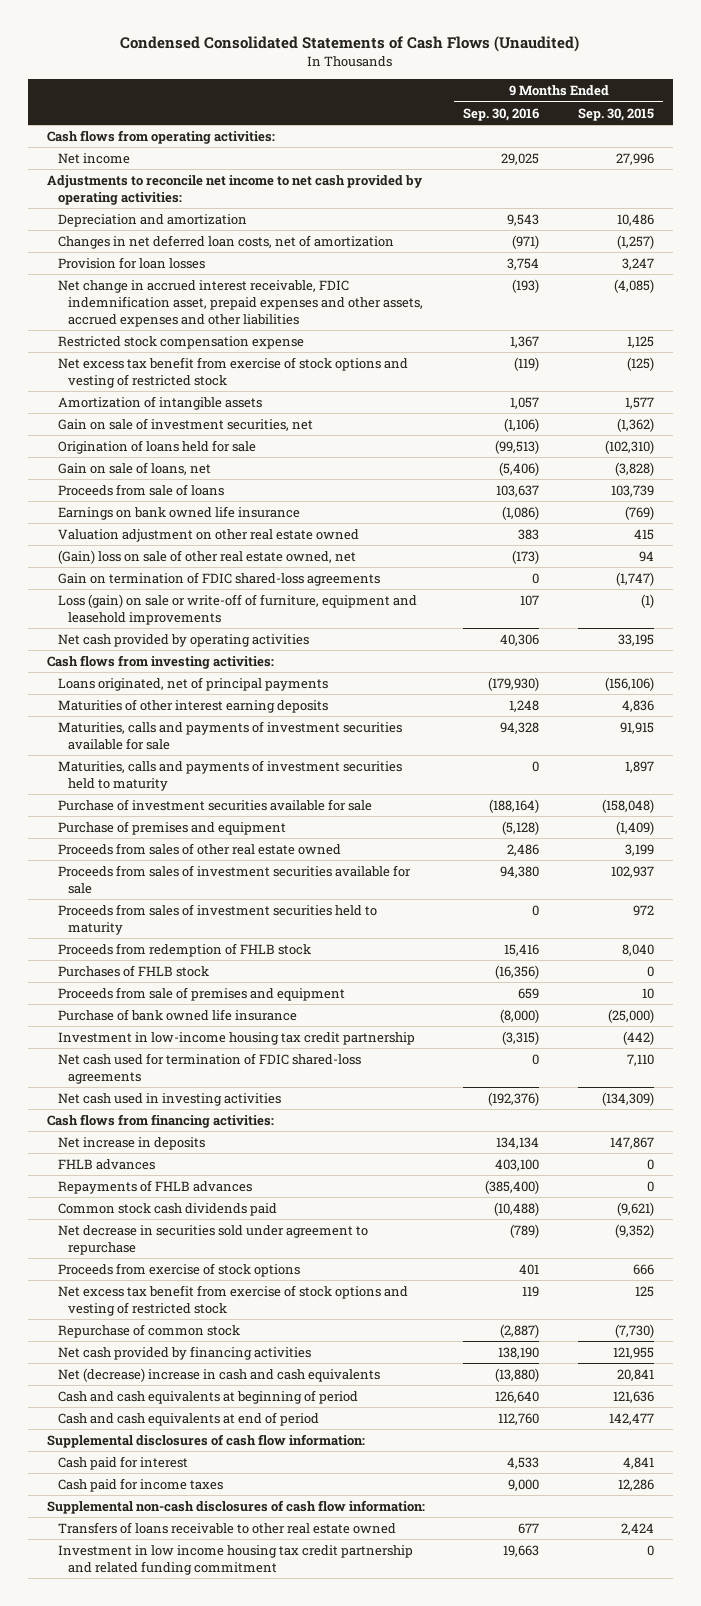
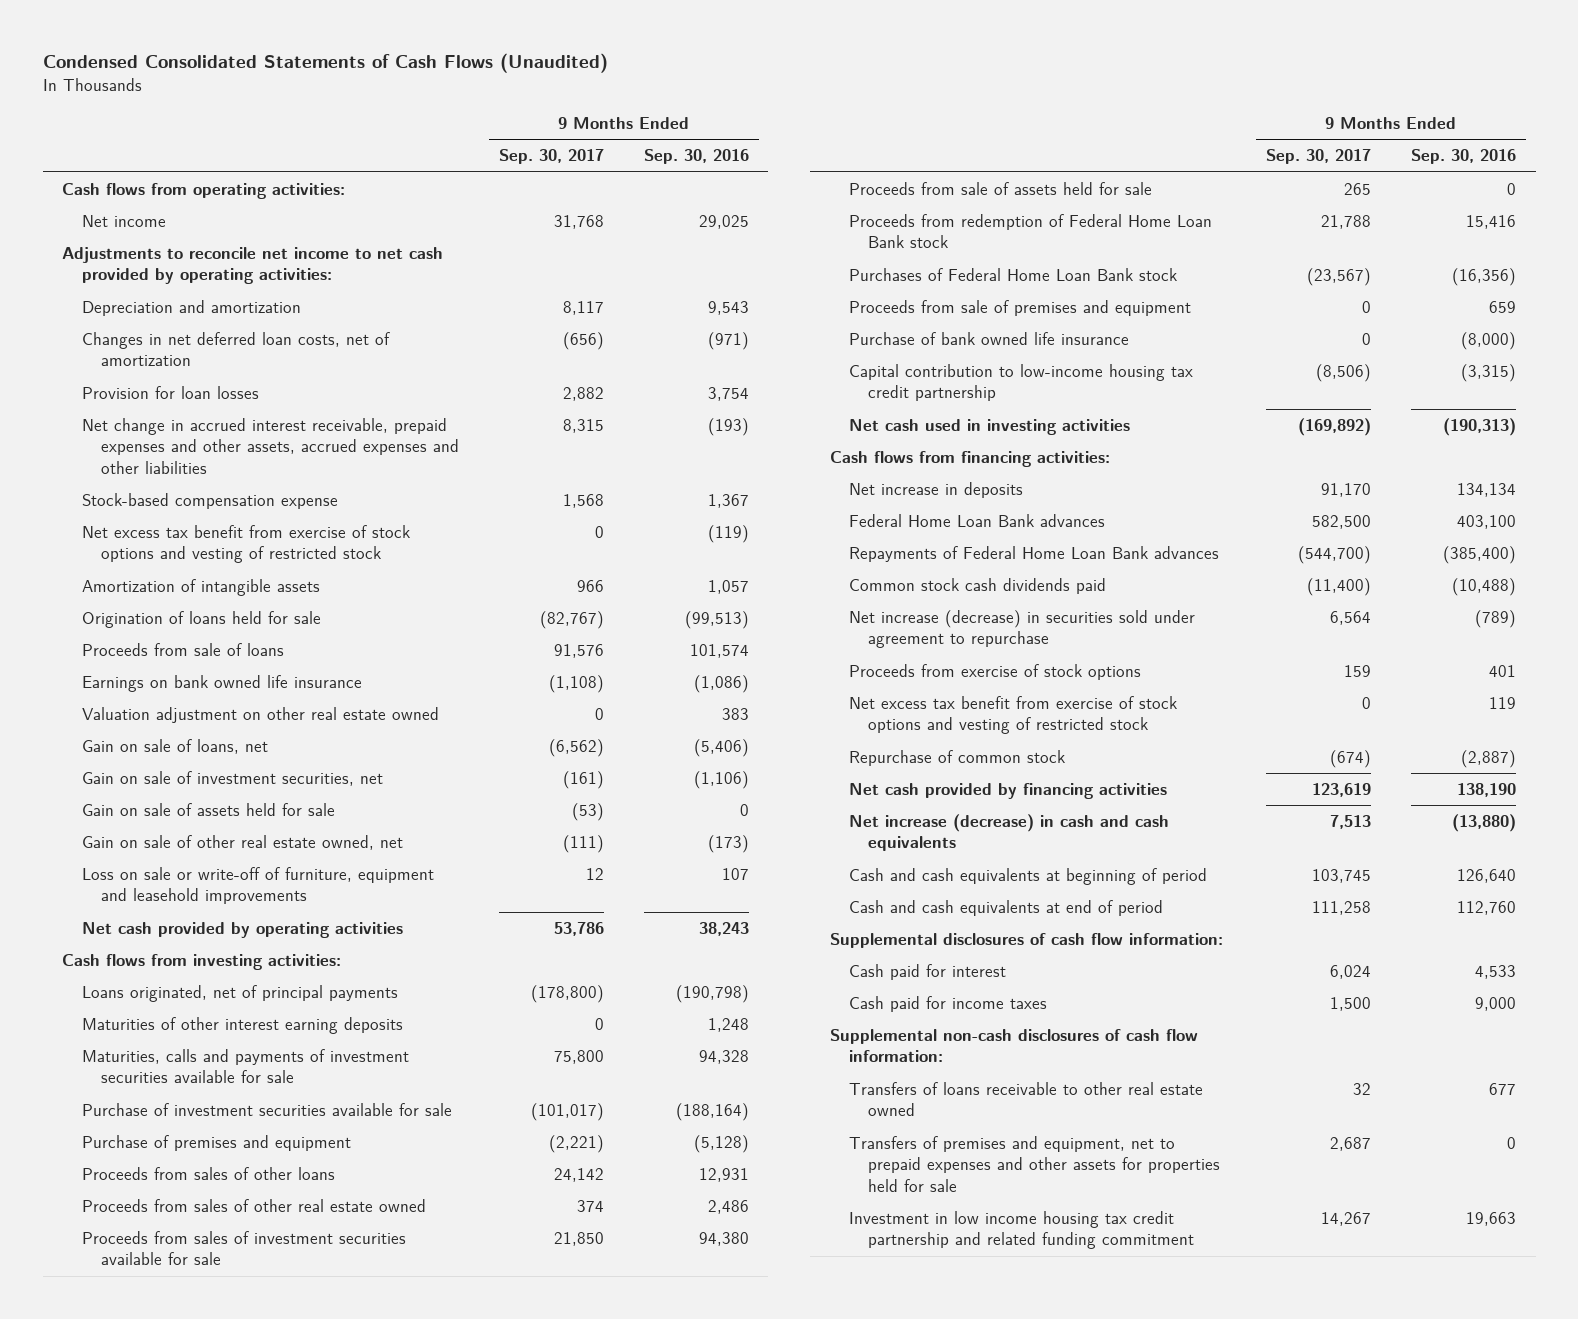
- | 9 Months Ended Sep. 30, 2016 | 9 Months Ended Sep. 30, 2015
+ | 9 Months Ended Sep. 30, 2017 | 9 Months Ended Sep. 30, 2016
- Net change in accrued interest receivable, FDIC indemnification asset, prepaid expenses and other assets, accrued expenses and other liabilities | (193) | (4,085)
- Restricted stock compensation expense | 1,367 | 1,125
+ Net change in accrued interest receivable, prepaid expenses and other assets, accrued expenses and other liabilities | 8,315 | (193)
+ Stock-based compensation expense | 1,568 | 1,367
- Proceeds from sale of loans | 103,637 | 103,739
+ Proceeds from sale of loans | 91,576 | 101,574
- (Gain) loss on sale of other real estate owned, net | (173) | 94
- Gain on termination of FDIC shared-loss agreements | 0 | (1,747)
- Loss (gain) on sale or write-off of furniture, equipment and leasehold improvements | 107 | (1)
- Net cash provided by operating activities | 40,306 | 33,195
moved down: Gain on sale of loans, net | (6,562) | (5,406)
moved down: Gain on sale of investment securities, net | (161) | (1,106)
+ Gain on sale of assets held for sale | (53) | 0
+ Gain on sale of other real estate owned, net | (111) | (173)
+ Loss on sale or write-off of furniture, equipment and leasehold improvements | 12 | 107
+ Net cash provided by operating activities | 53,786 | 38,243
- Loans originated, net of principal payments | (179,930) | (156,106)
+ Loans originated, net of principal payments | (178,800) | (190,798)
- Maturities, calls and payments of investment securities held to maturity | 0 | 1,897
+ Proceeds from sales of other loans | 24,142 | 12,931
- Proceeds from sales of investment securities held to maturity | 0 | 972
- Proceeds from redemption of FHLB stock | 15,416 | 8,040
- Purchases of FHLB stock | (16,356) | 0
+ Proceeds from sale of assets held for sale | 265 | 0
+ Proceeds from redemption of Federal Home Loan Bank stock | 21,788 | 15,416
+ Purchases of Federal Home Loan Bank stock | (23,567) | (16,356)
- Investment in low-income housing tax credit partnership | (3,315) | (442)
- Net cash used for termination of FDIC shared-loss agreements | 0 | 7,110
- Net cash used in investing activities | (192,376) | (134,309)
+ Capital contribution to low-income housing tax credit partnership | (8,506) | (3,315)
+ Net cash used in investing activities | (169,892) | (190,313)
- FHLB advances | 403,100 | 0
- Repayments of FHLB advances | (385,400) | 0
+ Federal Home Loan Bank advances | 582,500 | 403,100
+ Repayments of Federal Home Loan Bank advances | (544,700) | (385,400)
- Net decrease in securities sold under agreement to repurchase | (789) | (9,352)
+ Net increase (decrease) in securities sold under agreement to repurchase | 6,564 | (789)
- Net (decrease) increase in cash and cash equivalents | (13,880) | 20,841
+ Net increase (decrease) in cash and cash equivalents | 7,513 | (13,880)
+ Transfers of premises and equipment, net to prepaid expenses and other assets for properties held for sale | 2,687 | 0

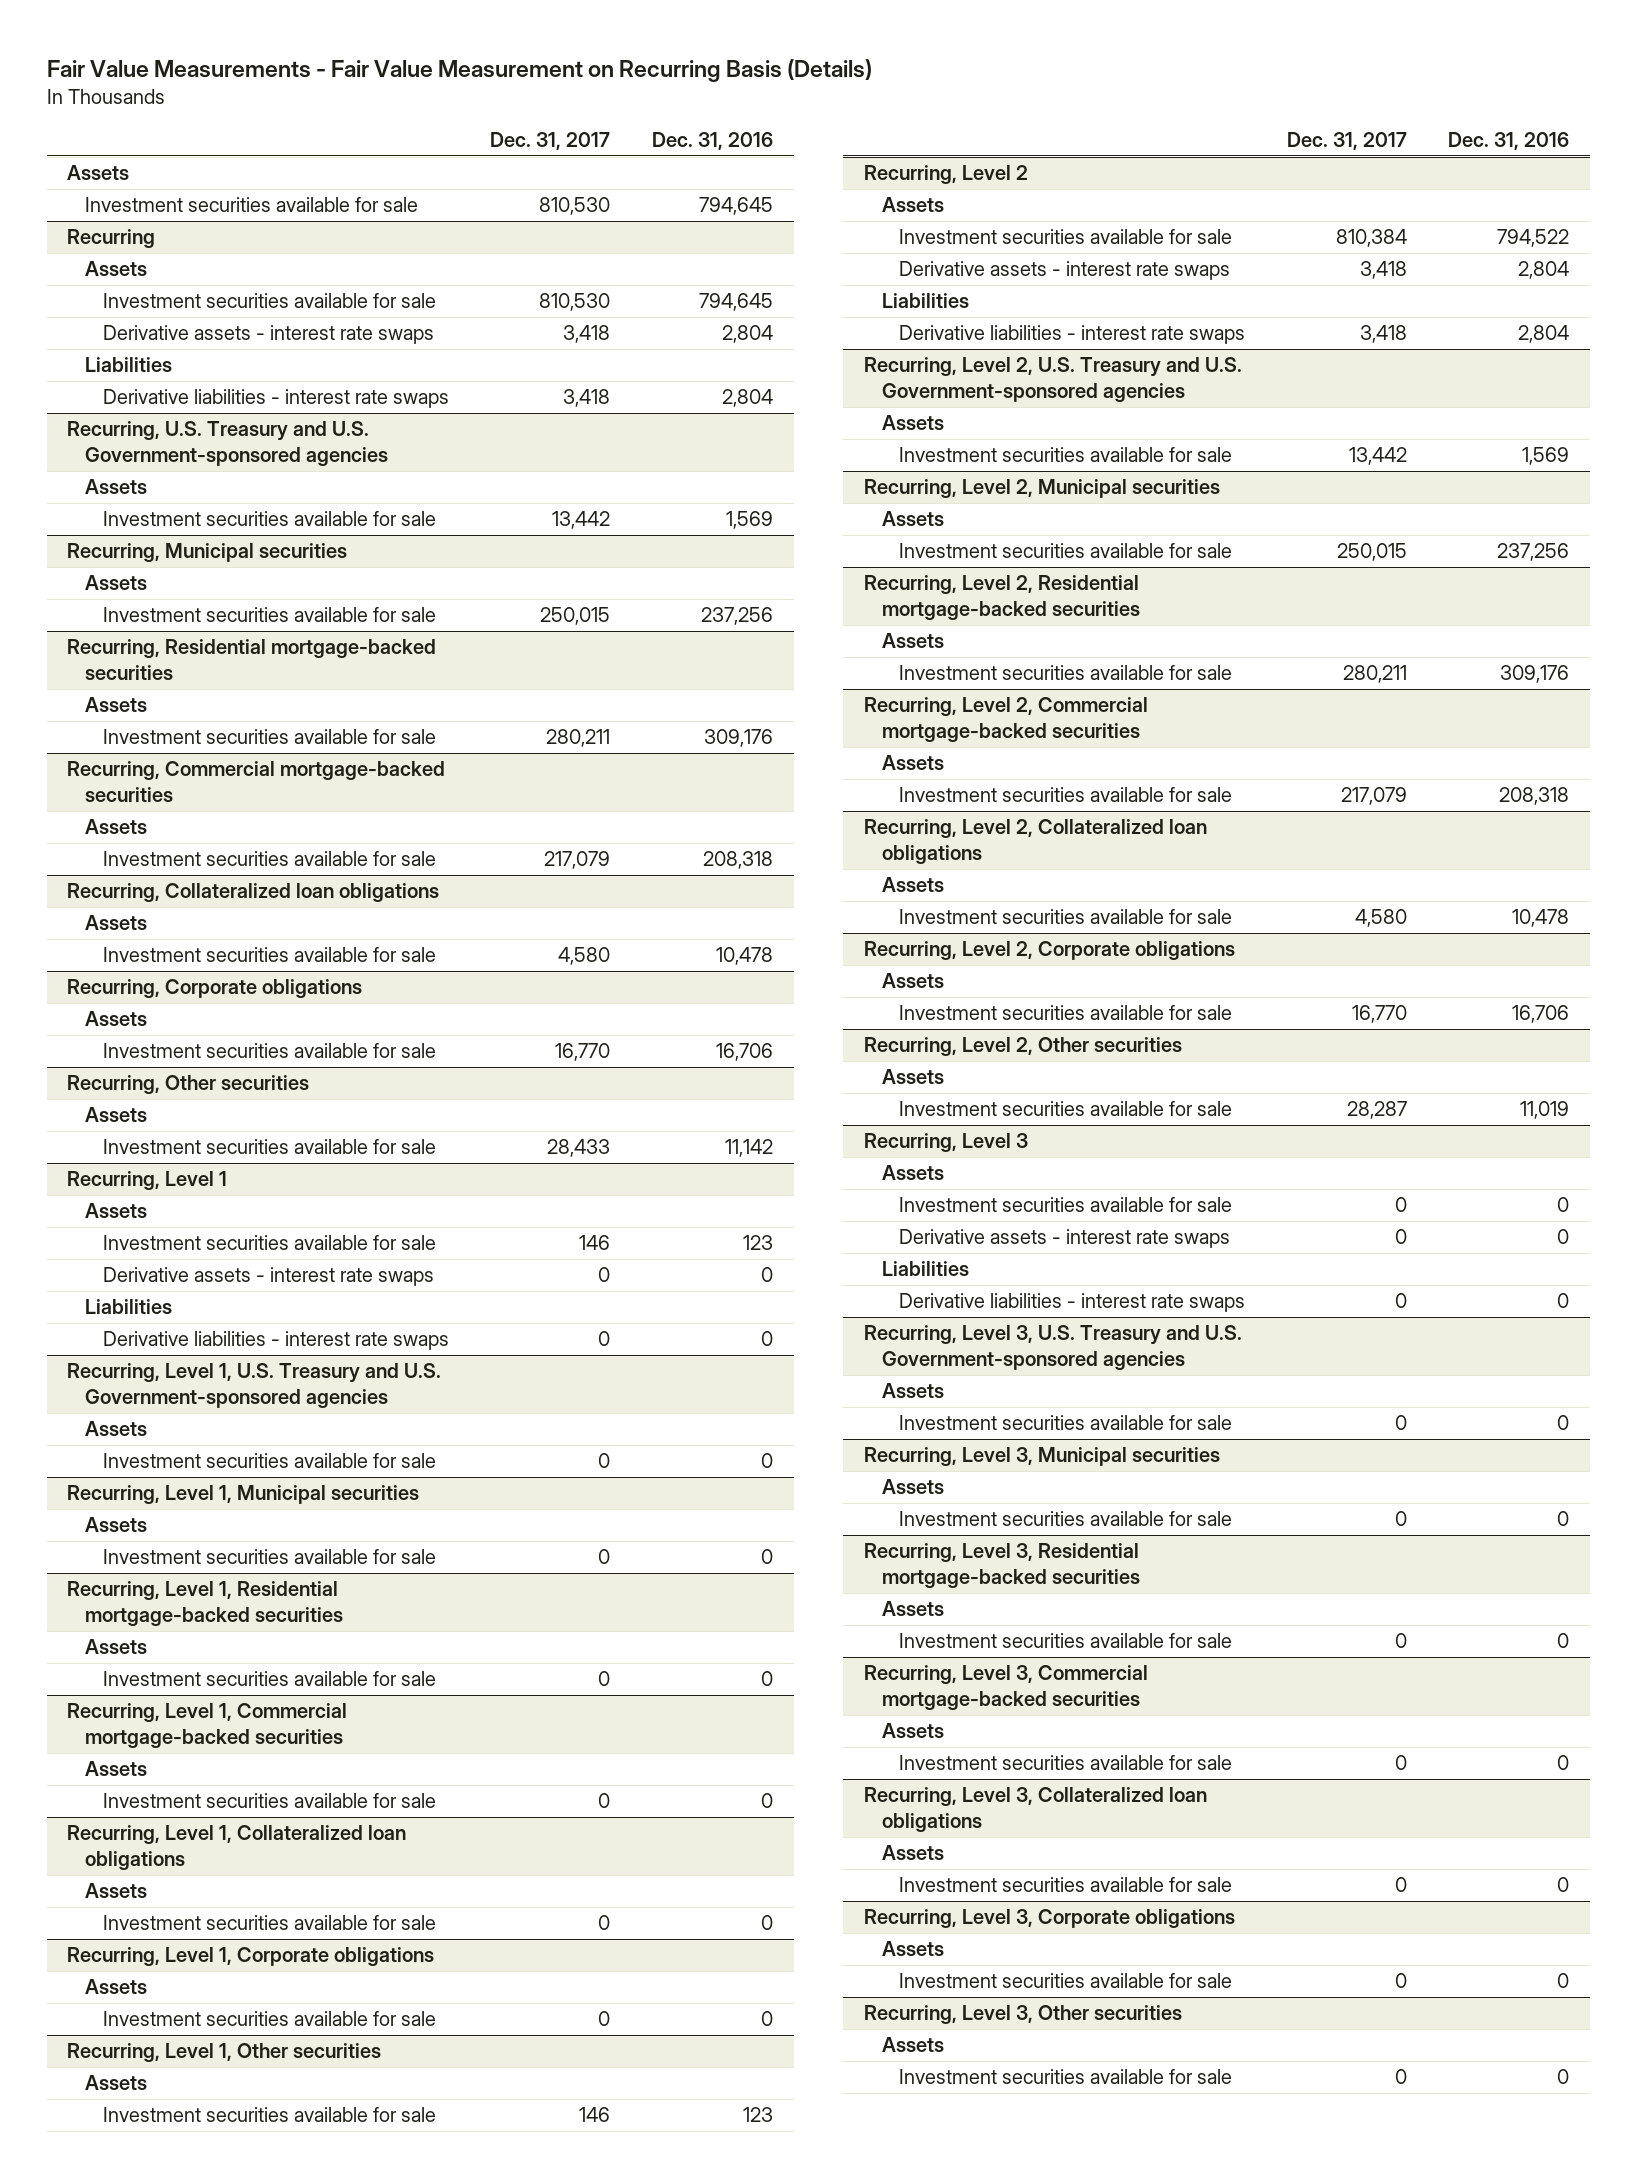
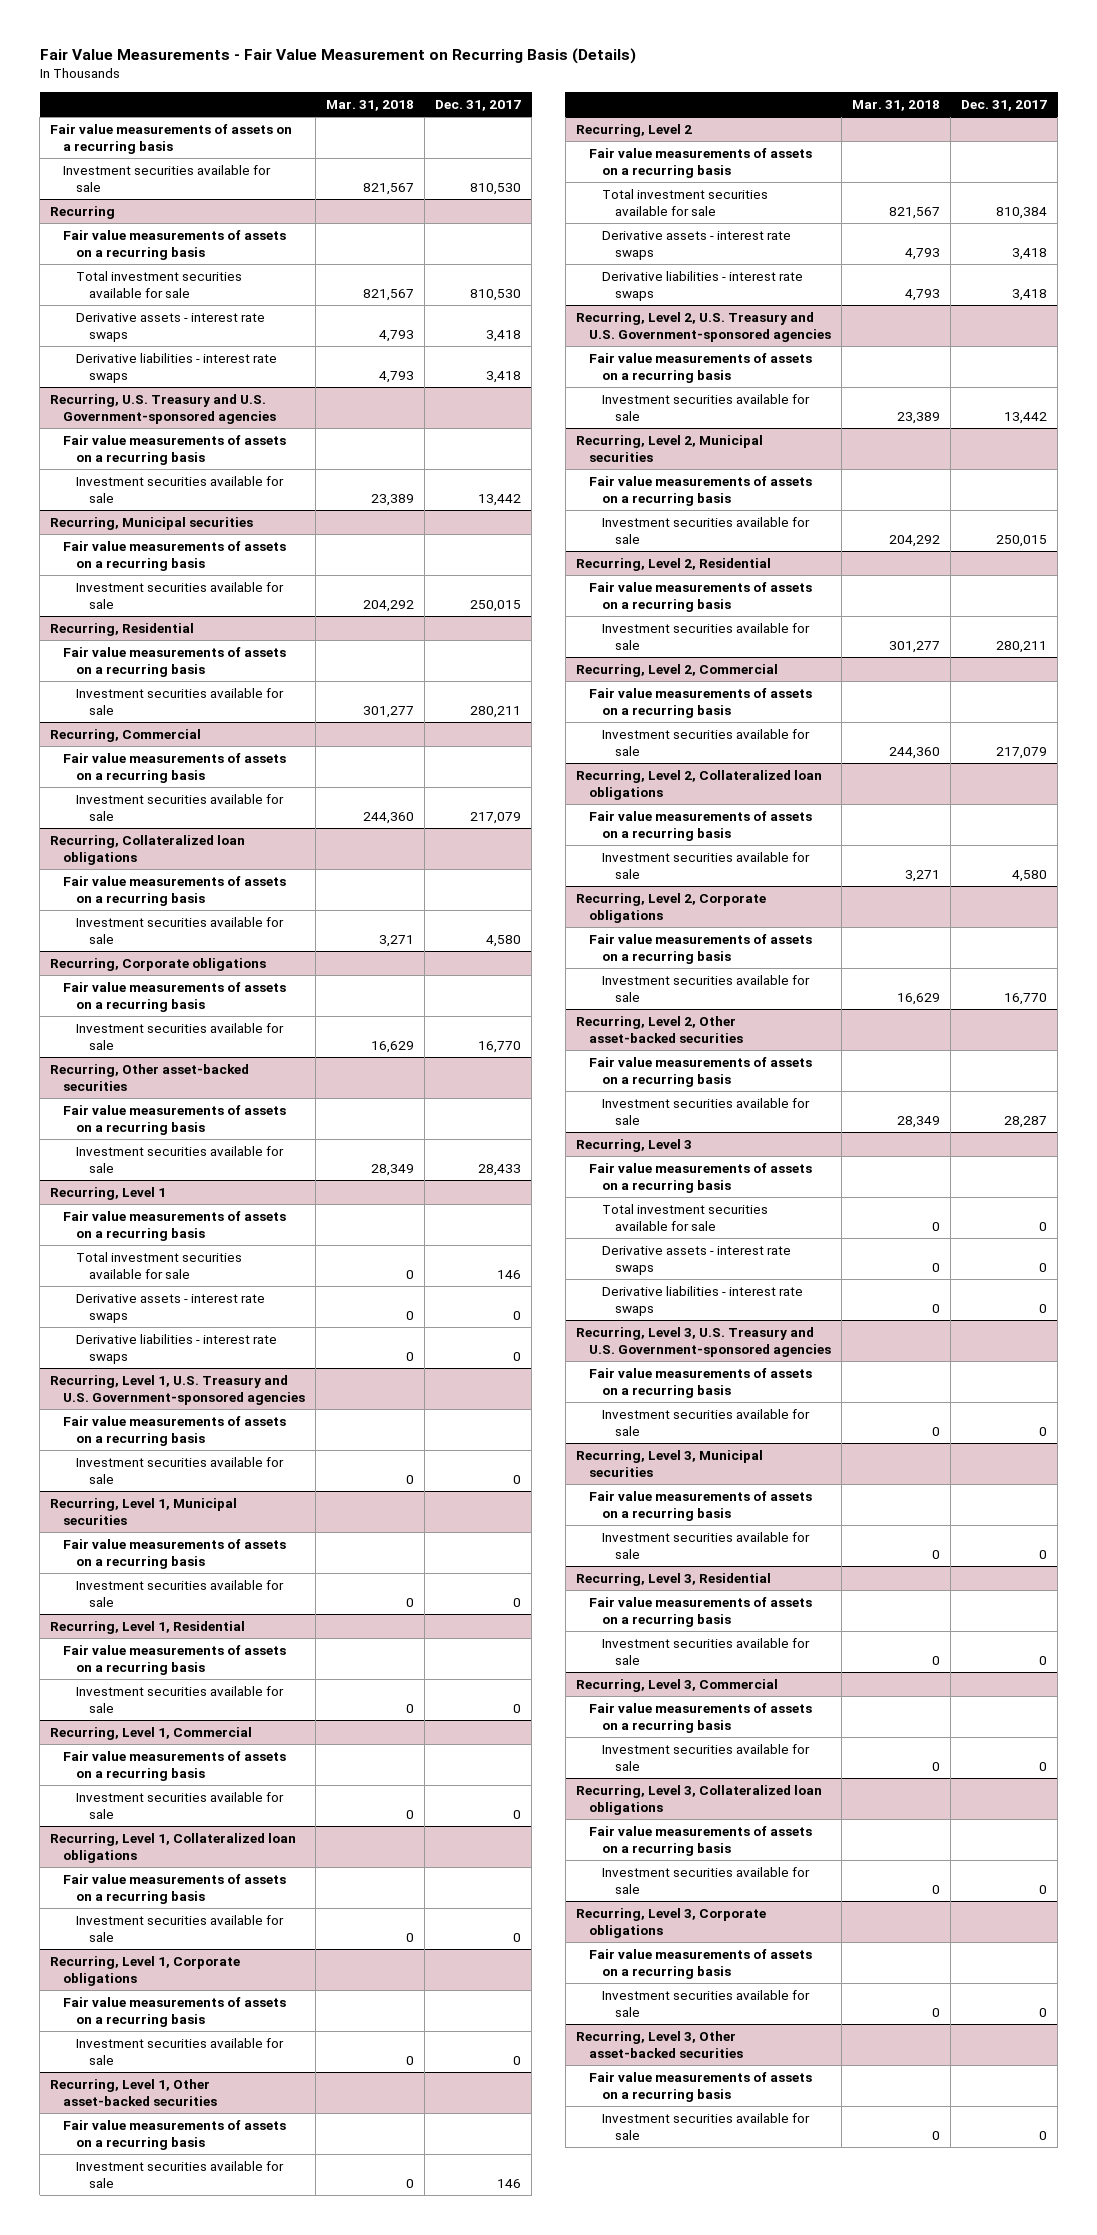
- | Dec. 31, 2017 | Dec. 31, 2016
+ | Mar. 31, 2018 | Dec. 31, 2017
- Assets
+ Fair value measurements of assets on a recurring basis
@ Recurring
- Assets
- Investment securities available for sale | 810,530 | 794,645
+ Fair value measurements of assets on a recurring basis
+ Total investment securities available for sale | 821,567 | 810,530
- Liabilities
@ Recurring, U.S. Treasury and U.S. Government-sponsored agencies
- Assets
+ Fair value measurements of assets on a recurring basis
@ Recurring, Municipal securities
- Assets
+ Fair value measurements of assets on a recurring basis
- Recurring, Residential mortgage-backed securities
- Assets
+ Recurring, Residential
+ Fair value measurements of assets on a recurring basis
- Recurring, Commercial mortgage-backed securities
- Assets
+ Recurring, Commercial
+ Fair value measurements of assets on a recurring basis
@ Recurring, Collateralized loan obligations
- Assets
+ Fair value measurements of assets on a recurring basis
@ Recurring, Corporate obligations
- Assets
+ Fair value measurements of assets on a recurring basis
- Recurring, Other securities
- Assets
+ Recurring, Other asset-backed securities
+ Fair value measurements of assets on a recurring basis
@ Recurring, Level 1
- Assets
- Investment securities available for sale | 146 | 123
+ Fair value measurements of assets on a recurring basis
+ Total investment securities available for sale | 0 | 146
- Liabilities
@ Recurring, Level 1, U.S. Treasury and U.S. Government-sponsored agencies
- Assets
+ Fair value measurements of assets on a recurring basis
@ Recurring, Level 1, Municipal securities
- Assets
+ Fair value measurements of assets on a recurring basis
- Recurring, Level 1, Residential mortgage-backed securities
- Assets
+ Recurring, Level 1, Residential
+ Fair value measurements of assets on a recurring basis
- Recurring, Level 1, Commercial mortgage-backed securities
- Assets
+ Recurring, Level 1, Commercial
+ Fair value measurements of assets on a recurring basis
@ Recurring, Level 1, Collateralized loan obligations
- Assets
+ Fair value measurements of assets on a recurring basis
@ Recurring, Level 1, Corporate obligations
- Assets
+ Fair value measurements of assets on a recurring basis
- Recurring, Level 1, Other securities
- Assets
+ Recurring, Level 1, Other asset-backed securities
+ Fair value measurements of assets on a recurring basis
@ Recurring, Level 2
- Assets
- Investment securities available for sale | 810,384 | 794,522
+ Fair value measurements of assets on a recurring basis
+ Total investment securities available for sale | 821,567 | 810,384
- Liabilities
@ Recurring, Level 2, U.S. Treasury and U.S. Government-sponsored agencies
- Assets
+ Fair value measurements of assets on a recurring basis
@ Recurring, Level 2, Municipal securities
- Assets
+ Fair value measurements of assets on a recurring basis
- Recurring, Level 2, Residential mortgage-backed securities
- Assets
+ Recurring, Level 2, Residential
+ Fair value measurements of assets on a recurring basis
- Recurring, Level 2, Commercial mortgage-backed securities
- Assets
+ Recurring, Level 2, Commercial
+ Fair value measurements of assets on a recurring basis
@ Recurring, Level 2, Collateralized loan obligations
- Assets
+ Fair value measurements of assets on a recurring basis
@ Recurring, Level 2, Corporate obligations
- Assets
+ Fair value measurements of assets on a recurring basis
- Recurring, Level 2, Other securities
- Assets
+ Recurring, Level 2, Other asset-backed securities
+ Fair value measurements of assets on a recurring basis
@ Recurring, Level 3
- Assets
- Investment securities available for sale | 0 | 0
+ Fair value measurements of assets on a recurring basis
+ Total investment securities available for sale | 0 | 0
- Liabilities
@ Recurring, Level 3, U.S. Treasury and U.S. Government-sponsored agencies
- Assets
+ Fair value measurements of assets on a recurring basis
@ Recurring, Level 3, Municipal securities
- Assets
+ Fair value measurements of assets on a recurring basis
- Recurring, Level 3, Residential mortgage-backed securities
- Assets
+ Recurring, Level 3, Residential
+ Fair value measurements of assets on a recurring basis
- Recurring, Level 3, Commercial mortgage-backed securities
- Assets
+ Recurring, Level 3, Commercial
+ Fair value measurements of assets on a recurring basis
@ Recurring, Level 3, Collateralized loan obligations
- Assets
+ Fair value measurements of assets on a recurring basis
@ Recurring, Level 3, Corporate obligations
- Assets
+ Fair value measurements of assets on a recurring basis
- Recurring, Level 3, Other securities
- Assets
+ Recurring, Level 3, Other asset-backed securities
+ Fair value measurements of assets on a recurring basis

